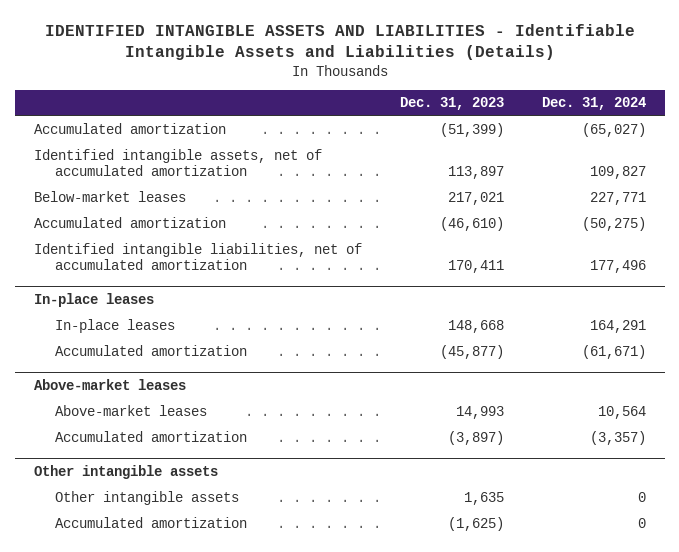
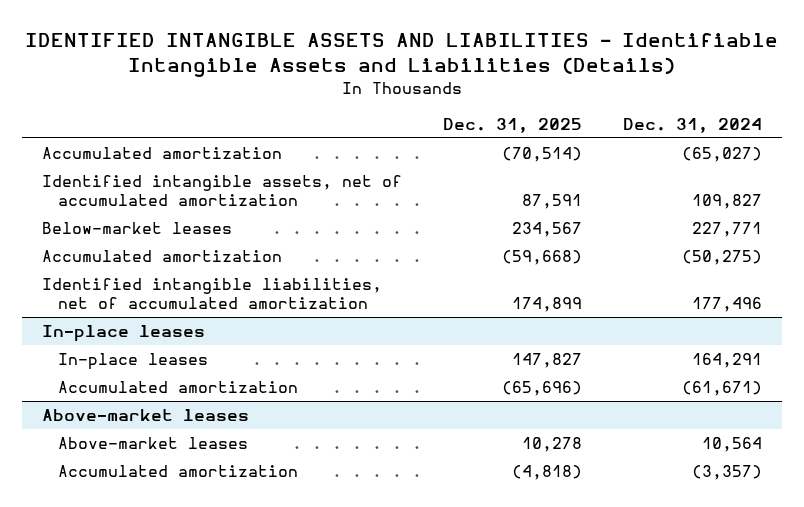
- | Dec. 31, 2023 | Dec. 31, 2024
+ | Dec. 31, 2025 | Dec. 31, 2024
- Other intangible assets
- Other intangible assets | 1,635 | 0
- Accumulated amortization | (1,625) | 0

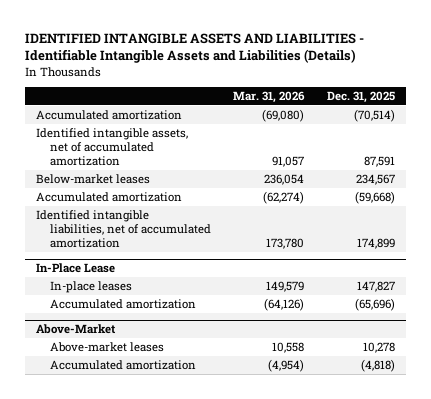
- | Dec. 31, 2025 | Dec. 31, 2024
+ | Mar. 31, 2026 | Dec. 31, 2025
- In-place leases
+ In-Place Lease
- Above-market leases
+ Above-Market

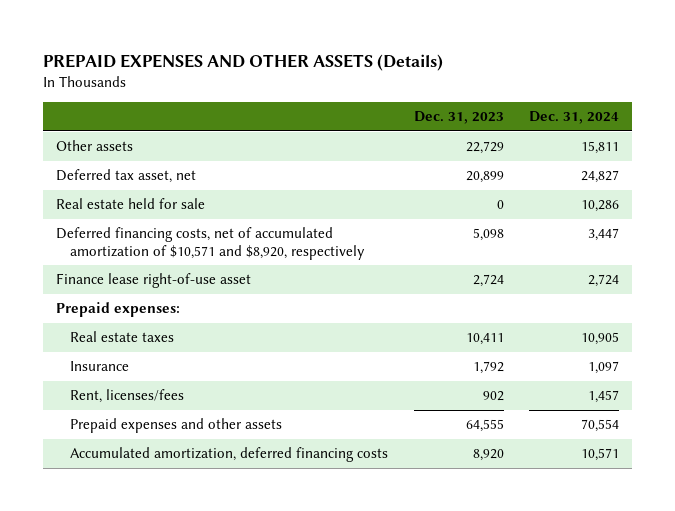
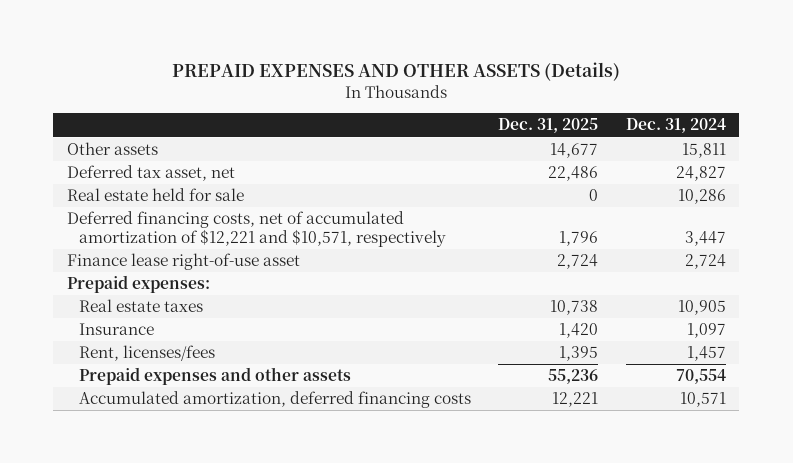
- | Dec. 31, 2023 | Dec. 31, 2024
+ | Dec. 31, 2025 | Dec. 31, 2024
- Deferred financing costs, net of accumulated amortization of $10,571 and $8,920, respectively | 5,098 | 3,447
+ Deferred financing costs, net of accumulated amortization of $12,221 and $10,571, respectively | 1,796 | 3,447

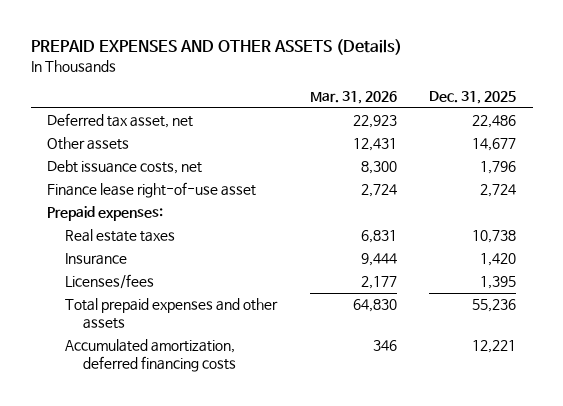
- | Dec. 31, 2025 | Dec. 31, 2024
+ | Mar. 31, 2026 | Dec. 31, 2025
- Real estate held for sale | 0 | 10,286
- Deferred financing costs, net of accumulated amortization of $12,221 and $10,571, respectively | 1,796 | 3,447
moved down: Other assets | 12,431 | 14,677
+ Debt issuance costs, net | 8,300 | 1,796
- Rent, licenses/fees | 1,395 | 1,457
- Prepaid expenses and other assets | 55,236 | 70,554
+ Licenses/fees | 2,177 | 1,395
+ Total prepaid expenses and other assets | 64,830 | 55,236

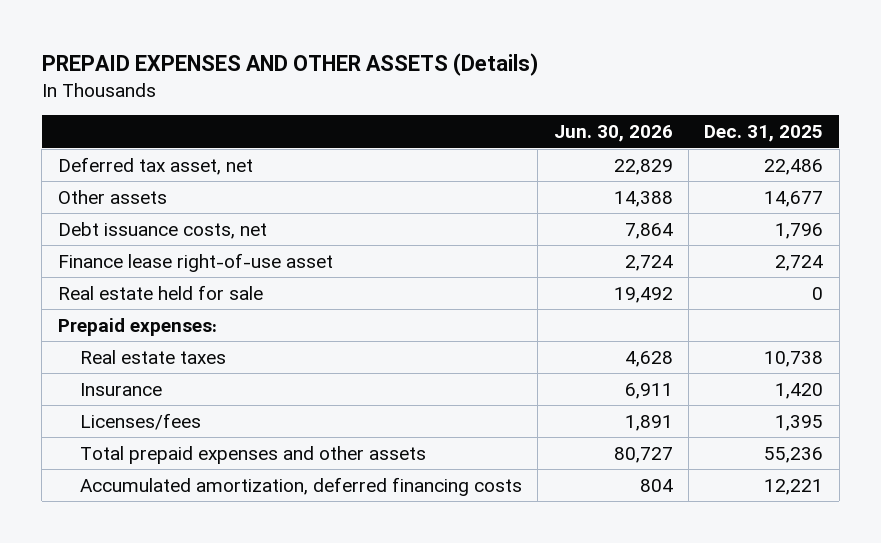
- | Mar. 31, 2026 | Dec. 31, 2025
+ | Jun. 30, 2026 | Dec. 31, 2025
+ Real estate held for sale | 19,492 | 0

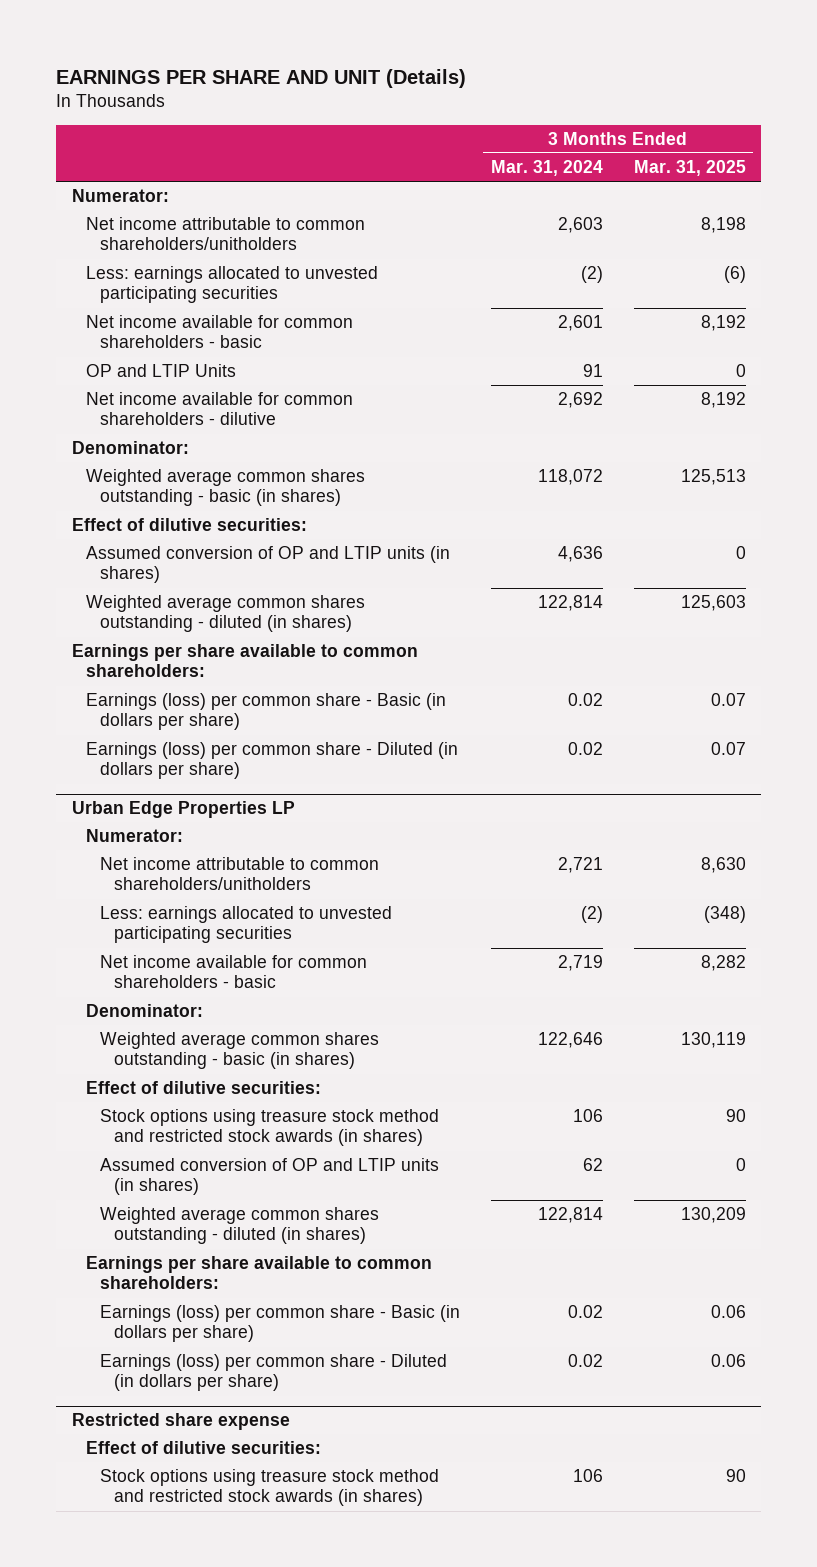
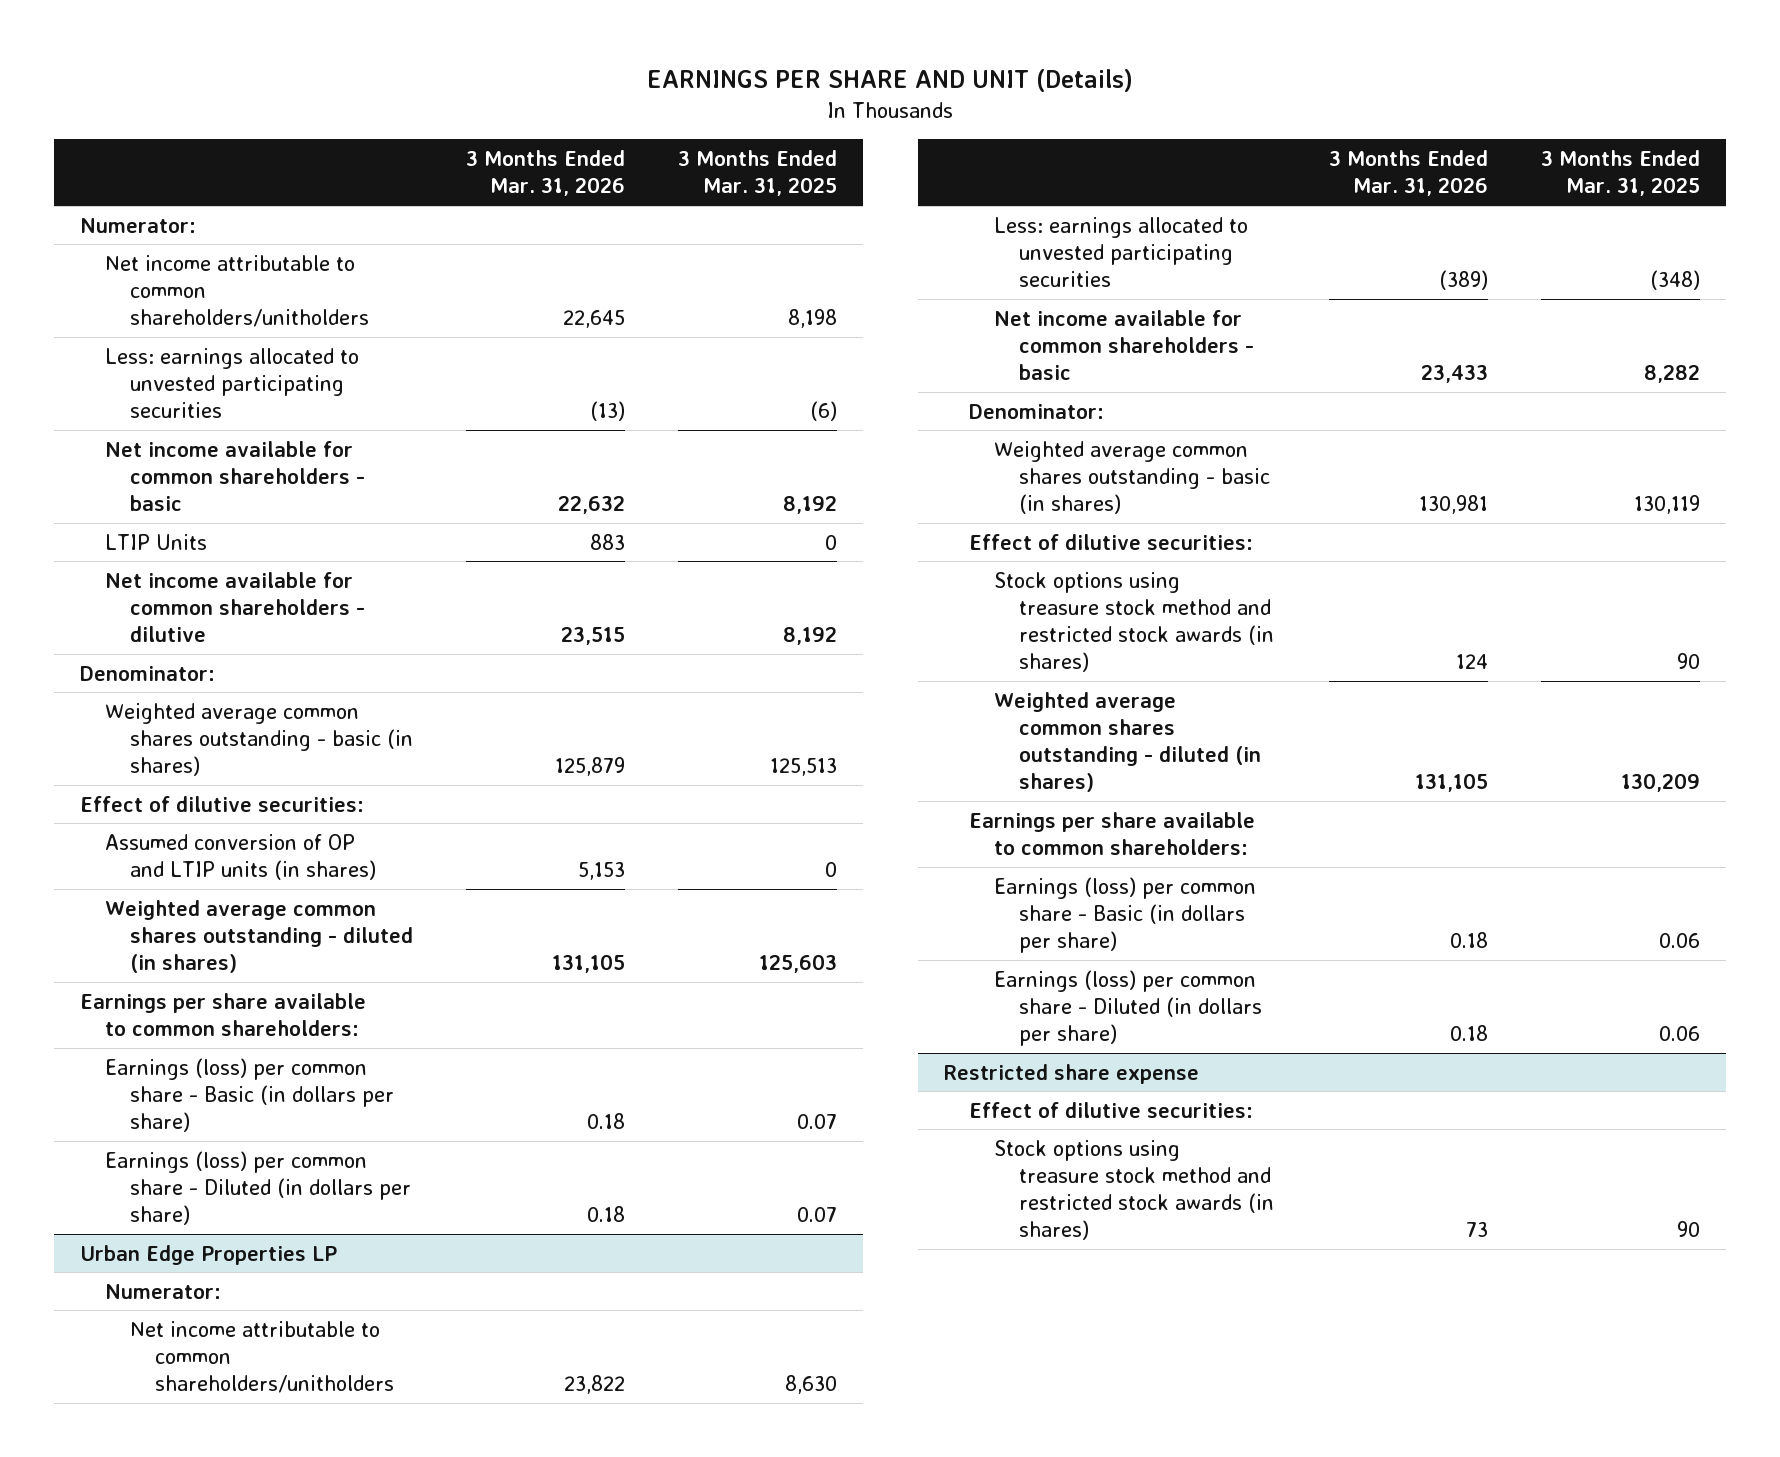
- | 3 Months Ended Mar. 31, 2024 | 3 Months Ended Mar. 31, 2025
+ | 3 Months Ended Mar. 31, 2026 | 3 Months Ended Mar. 31, 2025
- OP and LTIP Units | 91 | 0
+ LTIP Units | 883 | 0
@ Urban Edge Properties LP
- Assumed conversion of OP and LTIP units (in shares) | 62 | 0

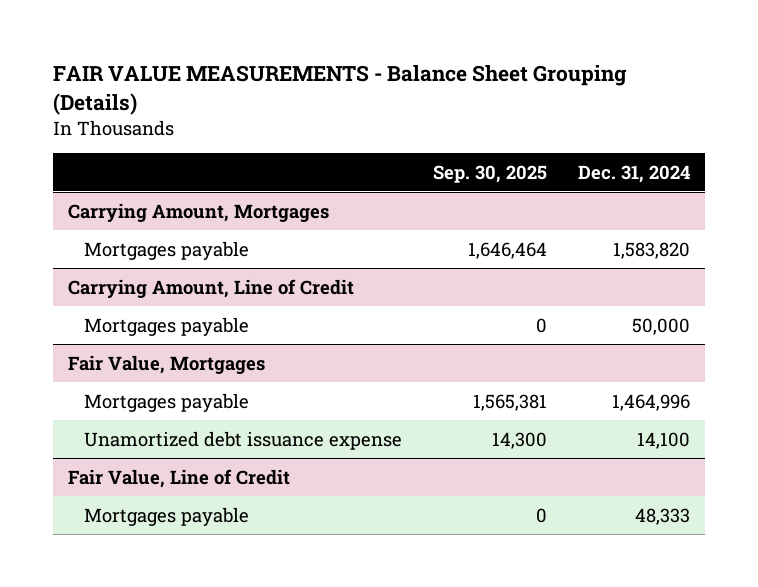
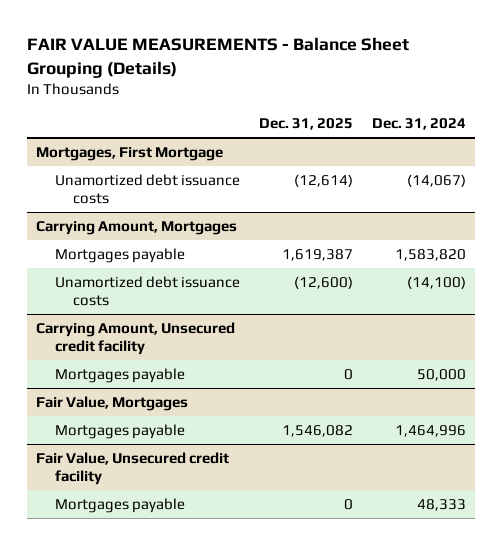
- | Sep. 30, 2025 | Dec. 31, 2024
+ | Dec. 31, 2025 | Dec. 31, 2024
+ Mortgages, First Mortgage
+ Unamortized debt issuance costs | (12,614) | (14,067)
- Carrying Amount, Line of Credit
@ Carrying Amount, Mortgages
+ Unamortized debt issuance costs | (12,600) | (14,100)
+ Carrying Amount, Unsecured credit facility
@ Fair Value, Mortgages
- Unamortized debt issuance expense | 14,300 | 14,100
- Fair Value, Line of Credit
+ Fair Value, Unsecured credit facility

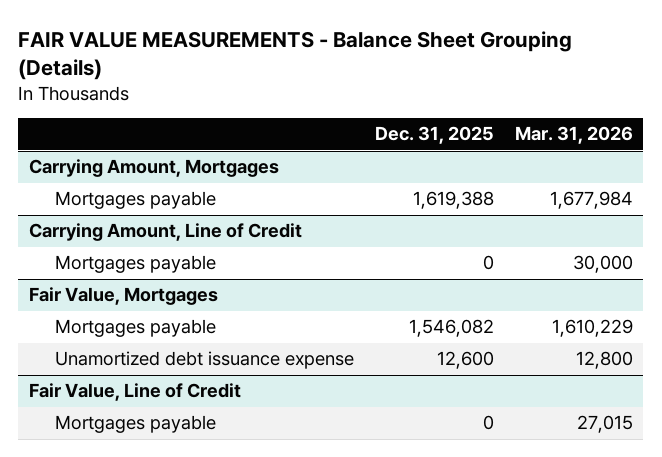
- | Dec. 31, 2025 | Dec. 31, 2024
+ | Dec. 31, 2025 | Mar. 31, 2026
- Mortgages, First Mortgage
- Unamortized debt issuance costs | (12,614) | (14,067)
@ Carrying Amount, Mortgages
- Mortgages payable | 1,619,387 | 1,583,820
- Unamortized debt issuance costs | (12,600) | (14,100)
- Carrying Amount, Unsecured credit facility
@ Carrying Amount, Mortgages
+ Mortgages payable | 1,619,388 | 1,677,984
+ Carrying Amount, Line of Credit
- Fair Value, Unsecured credit facility
@ Fair Value, Mortgages
+ Unamortized debt issuance expense | 12,600 | 12,800
+ Fair Value, Line of Credit

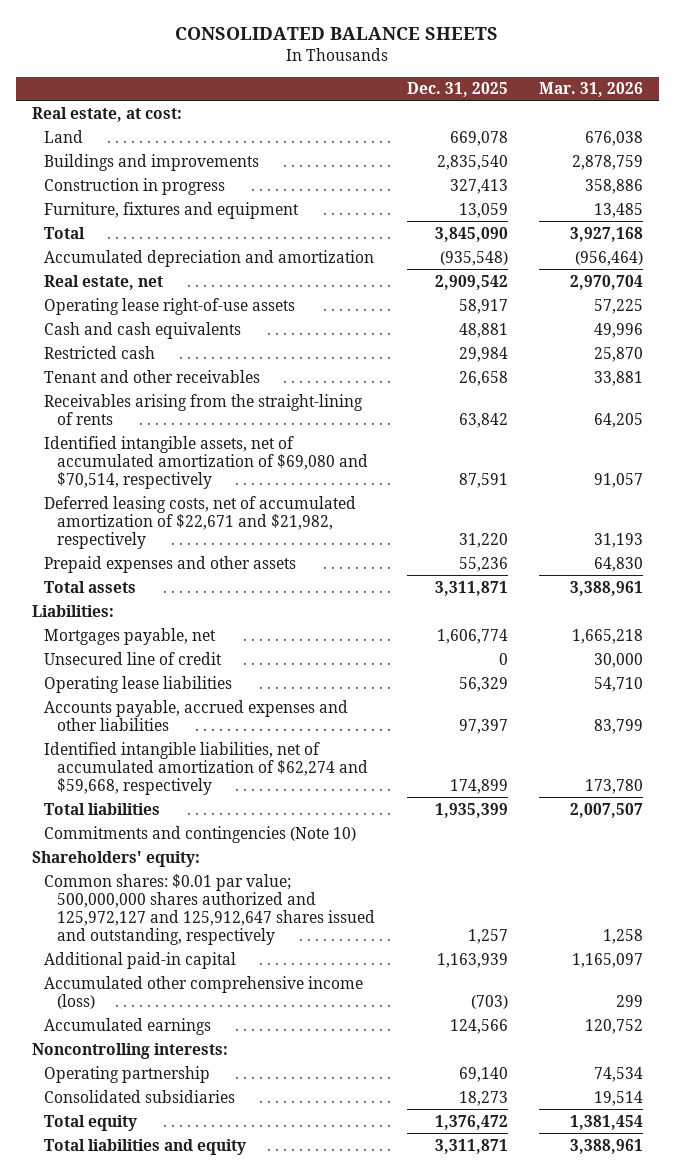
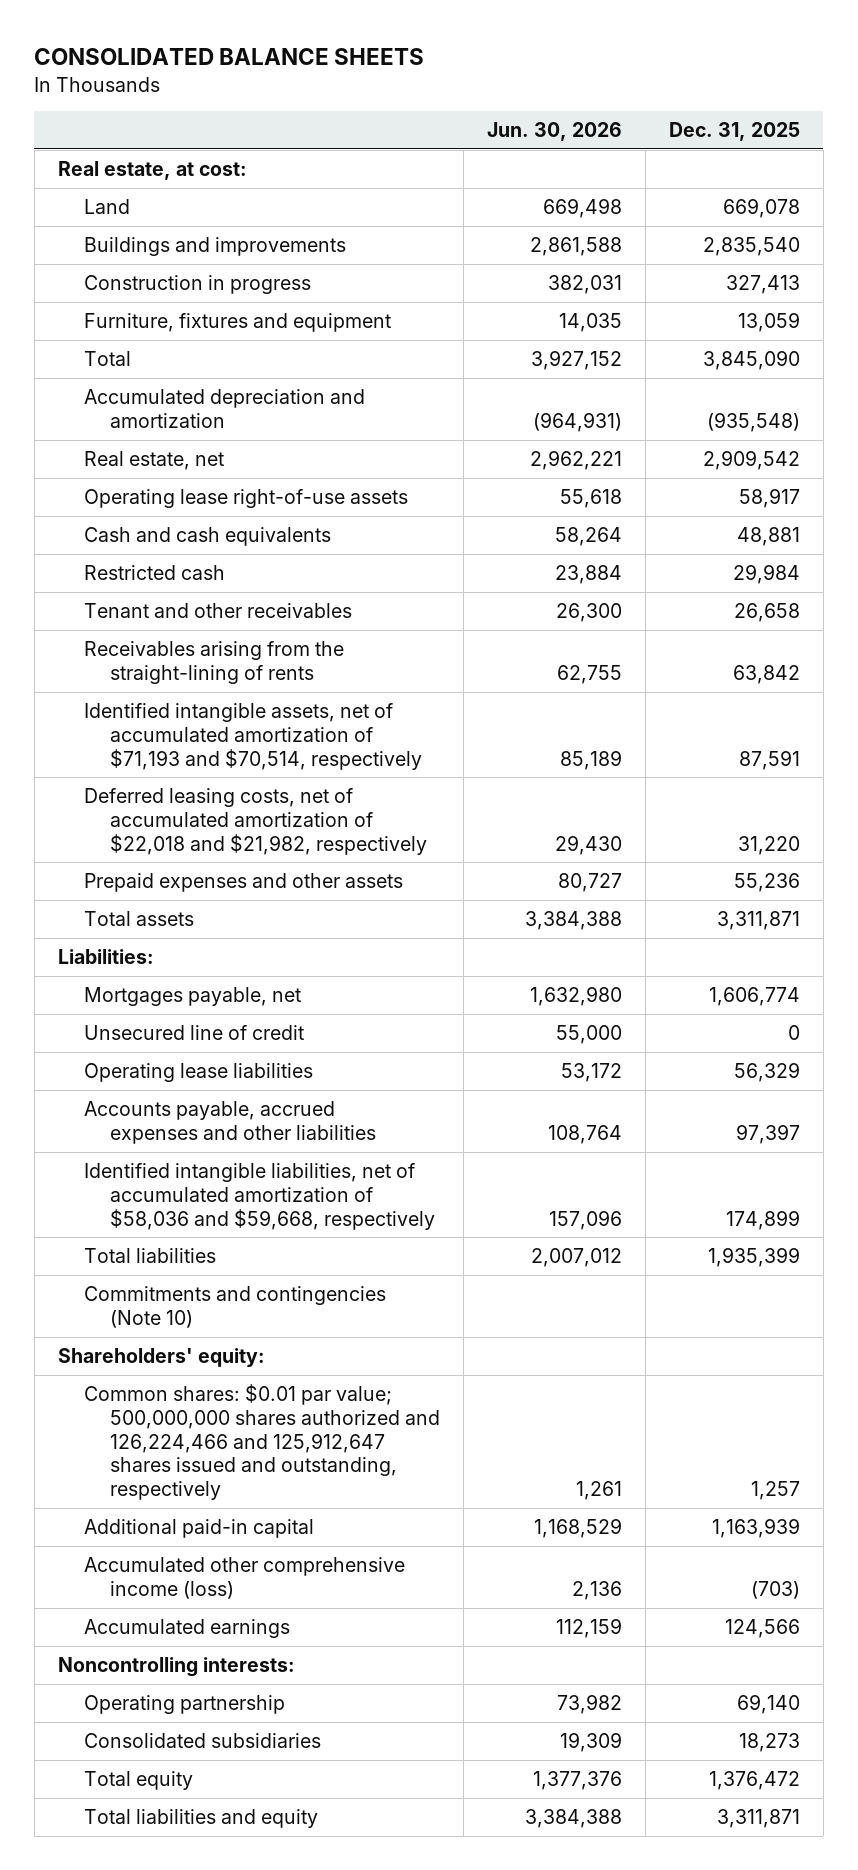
- | Dec. 31, 2025 | Mar. 31, 2026
+ | Jun. 30, 2026 | Dec. 31, 2025
- Identified intangible assets, net of accumulated amortization of $69,080 and $70,514, respectively | 87,591 | 91,057
- Deferred leasing costs, net of accumulated amortization of $22,671 and $21,982, respectively | 31,220 | 31,193
+ Identified intangible assets, net of accumulated amortization of $71,193 and $70,514, respectively | 85,189 | 87,591
+ Deferred leasing costs, net of accumulated amortization of $22,018 and $21,982, respectively | 29,430 | 31,220
- Identified intangible liabilities, net of accumulated amortization of $62,274 and $59,668, respectively | 174,899 | 173,780
+ Identified intangible liabilities, net of accumulated amortization of $58,036 and $59,668, respectively | 157,096 | 174,899
- Common shares: $0.01 par value; 500,000,000 shares authorized and 125,972,127 and 125,912,647 shares issued and outstanding, respectively | 1,257 | 1,258
+ Common shares: $0.01 par value; 500,000,000 shares authorized and 126,224,466 and 125,912,647 shares issued and outstanding, respectively | 1,261 | 1,257

